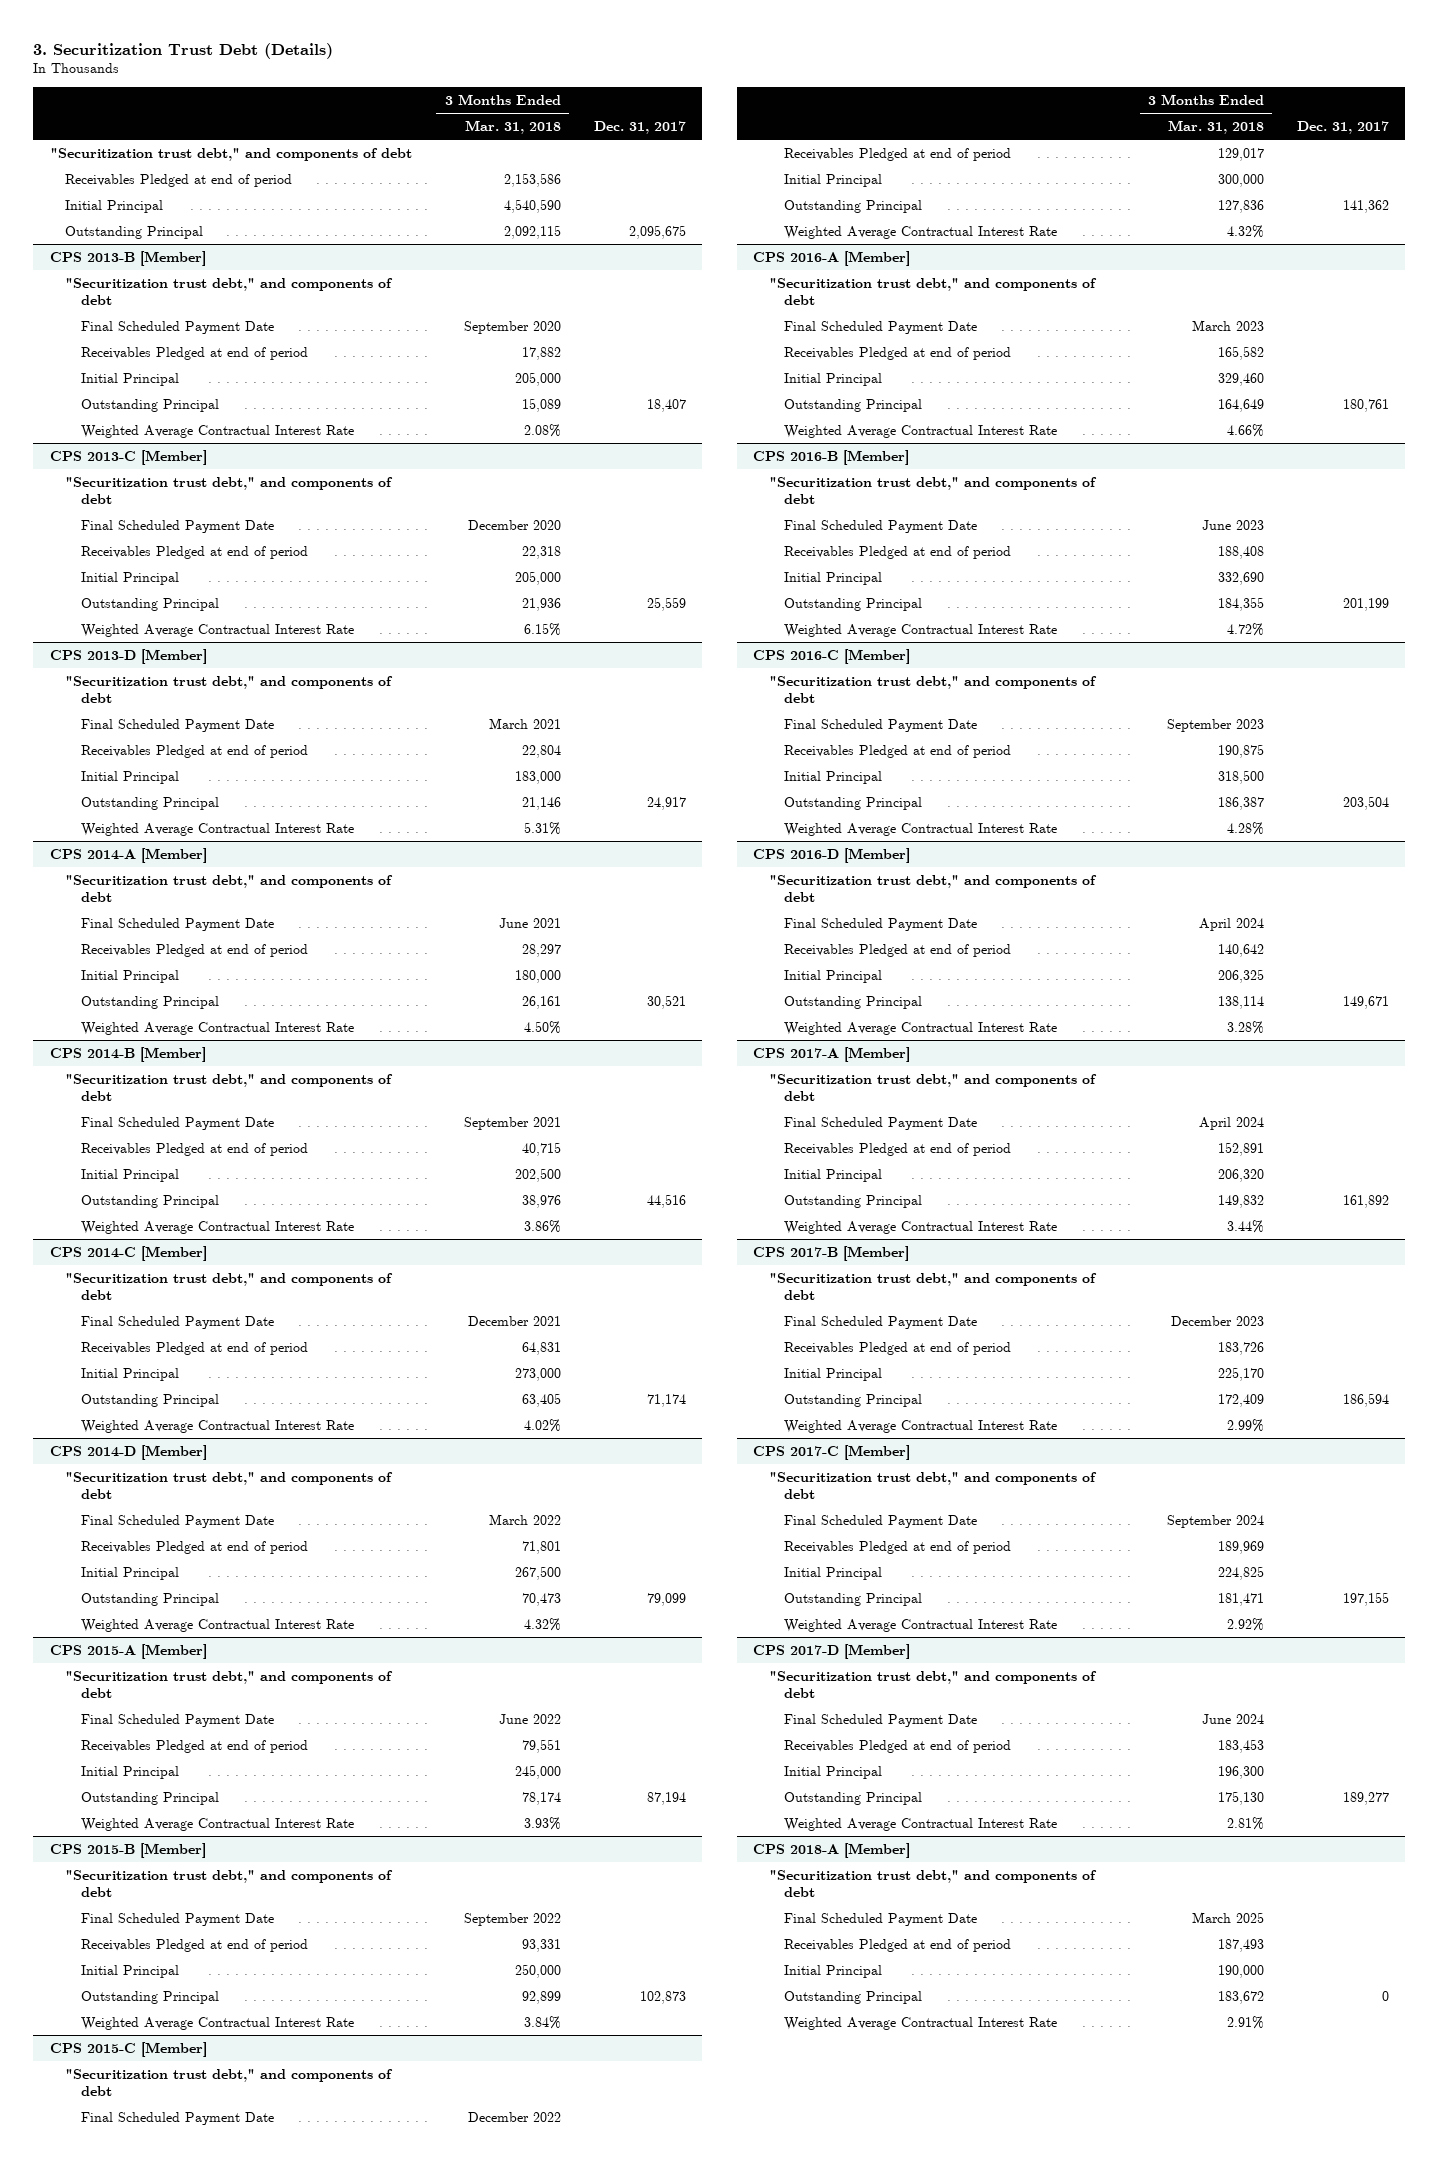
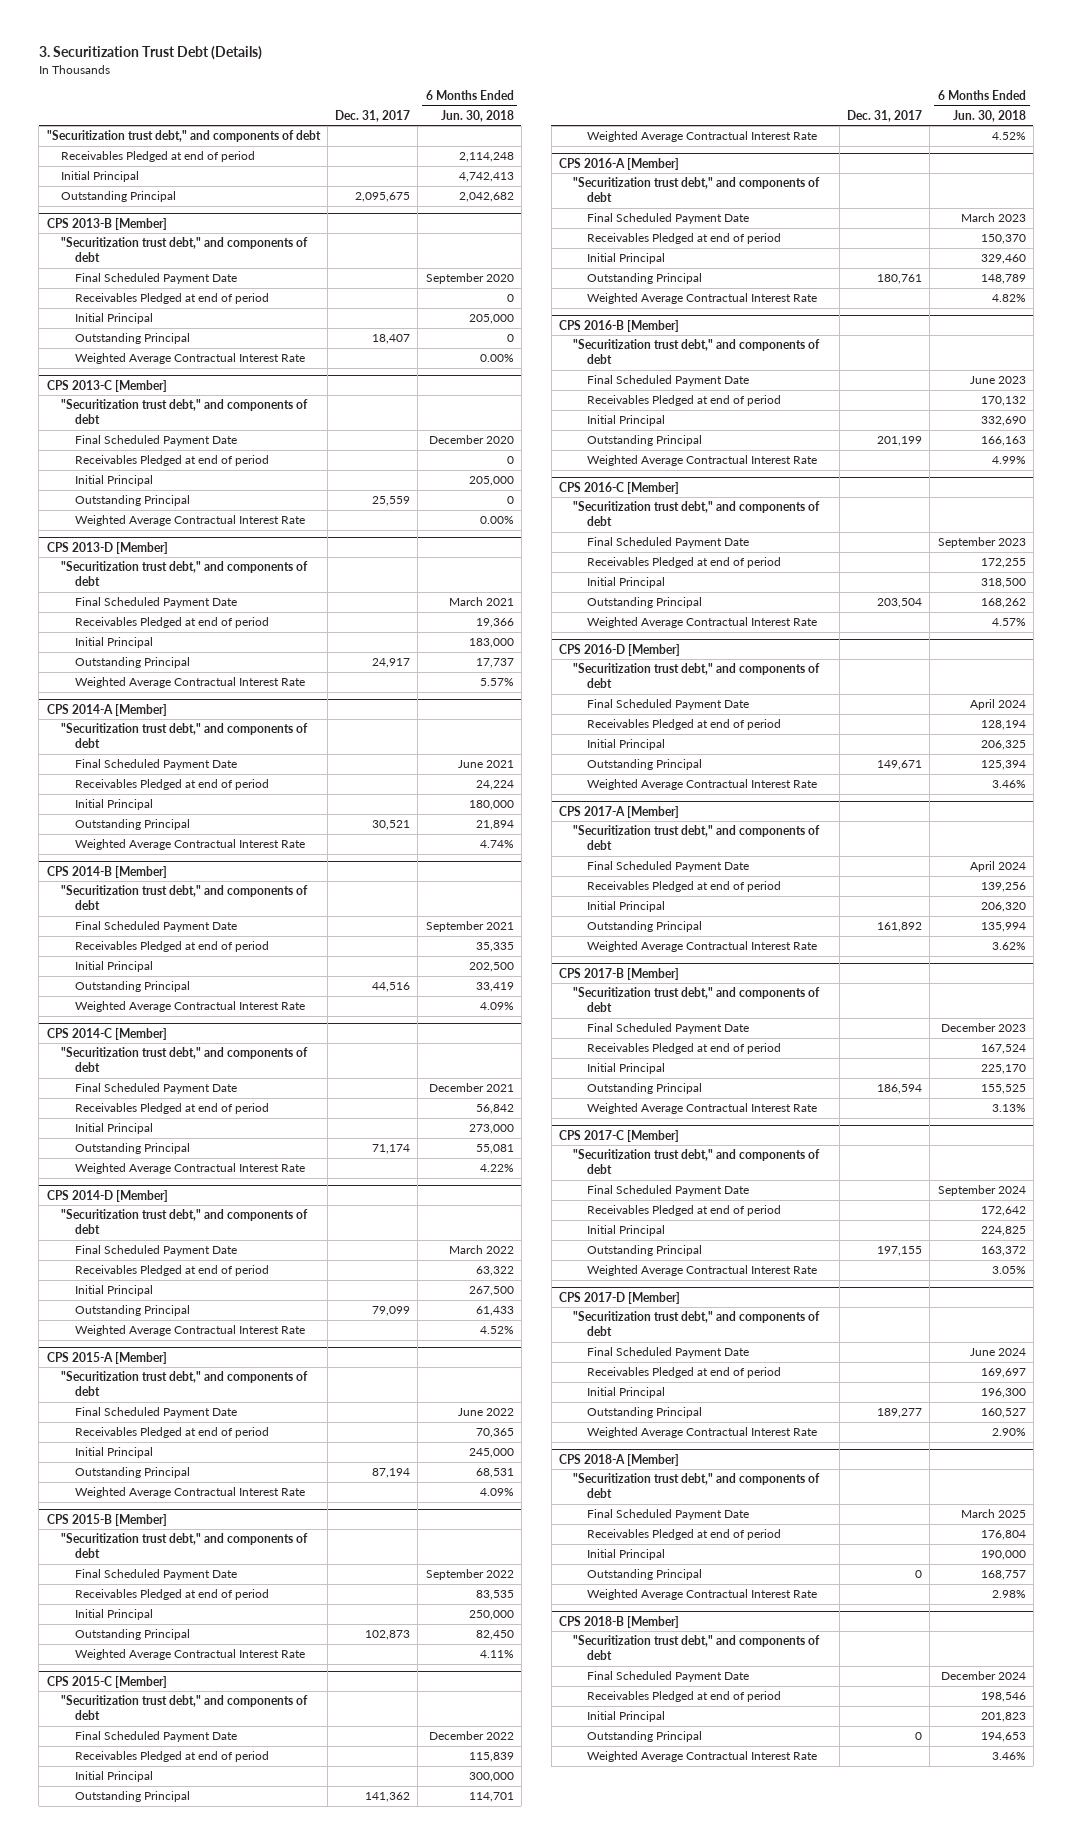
- | 3 Months Ended Mar. 31, 2018 | Dec. 31, 2017
+ | Dec. 31, 2017 | 6 Months Ended Jun. 30, 2018
+ CPS 2018-B [Member]
+ "Securitization trust debt," and components of debt
+ Final Scheduled Payment Date | | December 2024
+ Receivables Pledged at end of period | | 198,546
+ Initial Principal | | 201,823
+ Outstanding Principal | 0 | 194,653
+ Weighted Average Contractual Interest Rate | | 3.46%

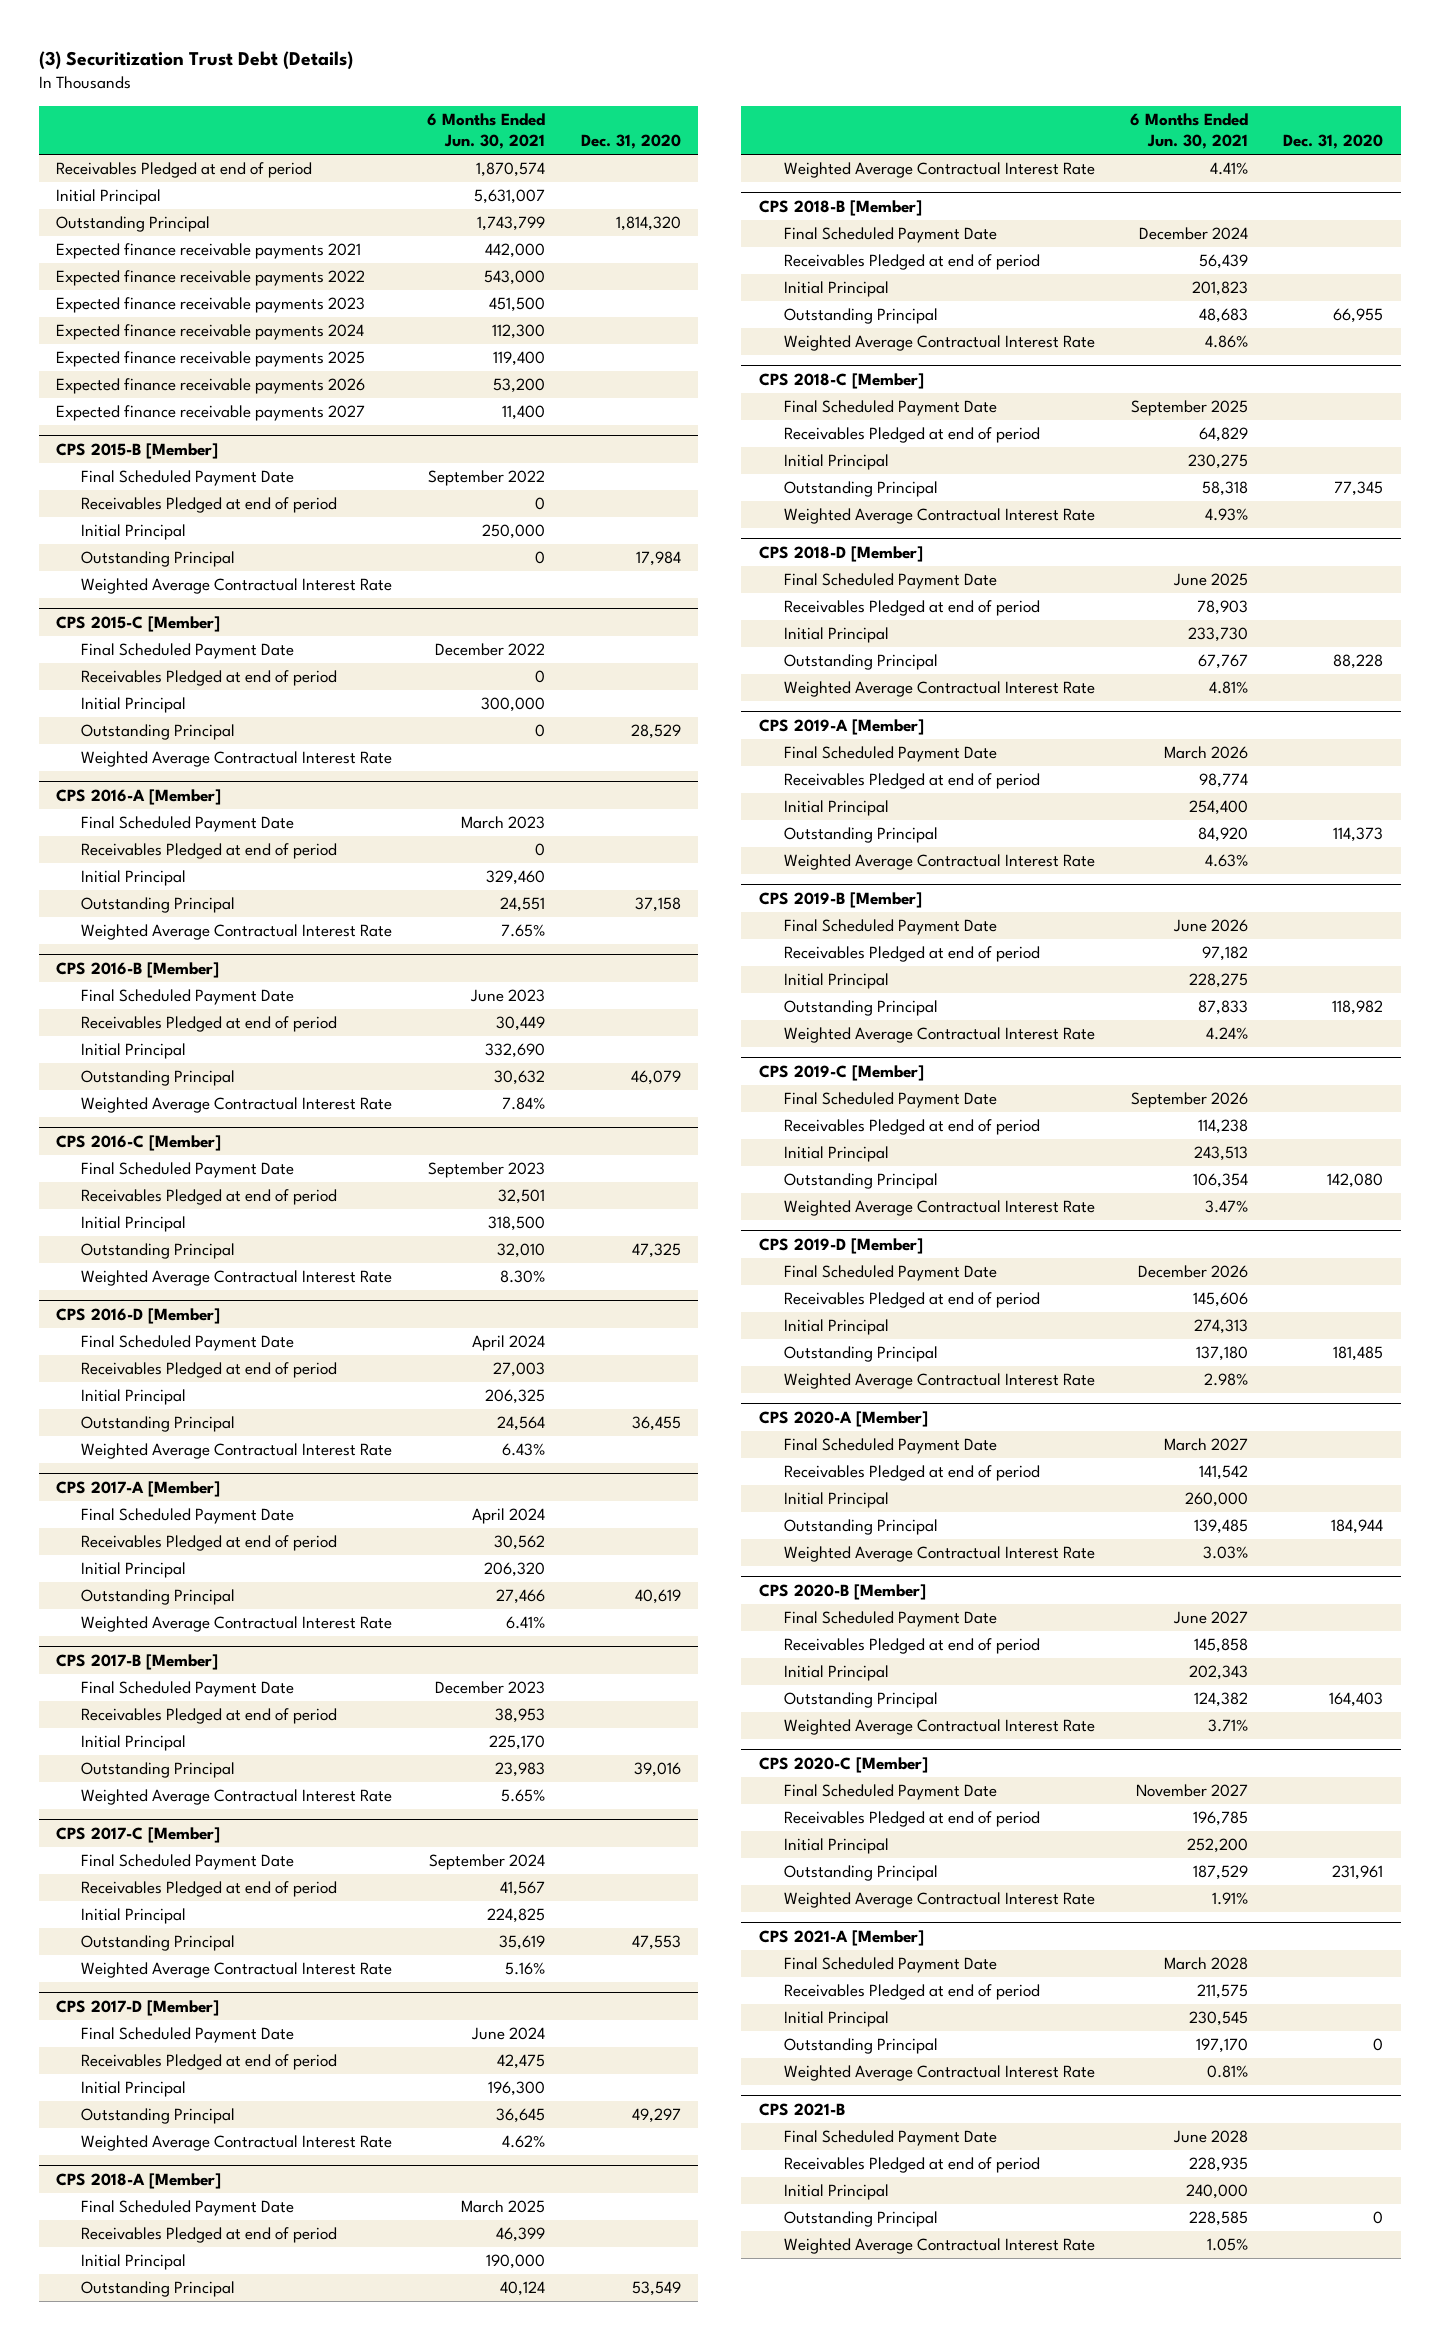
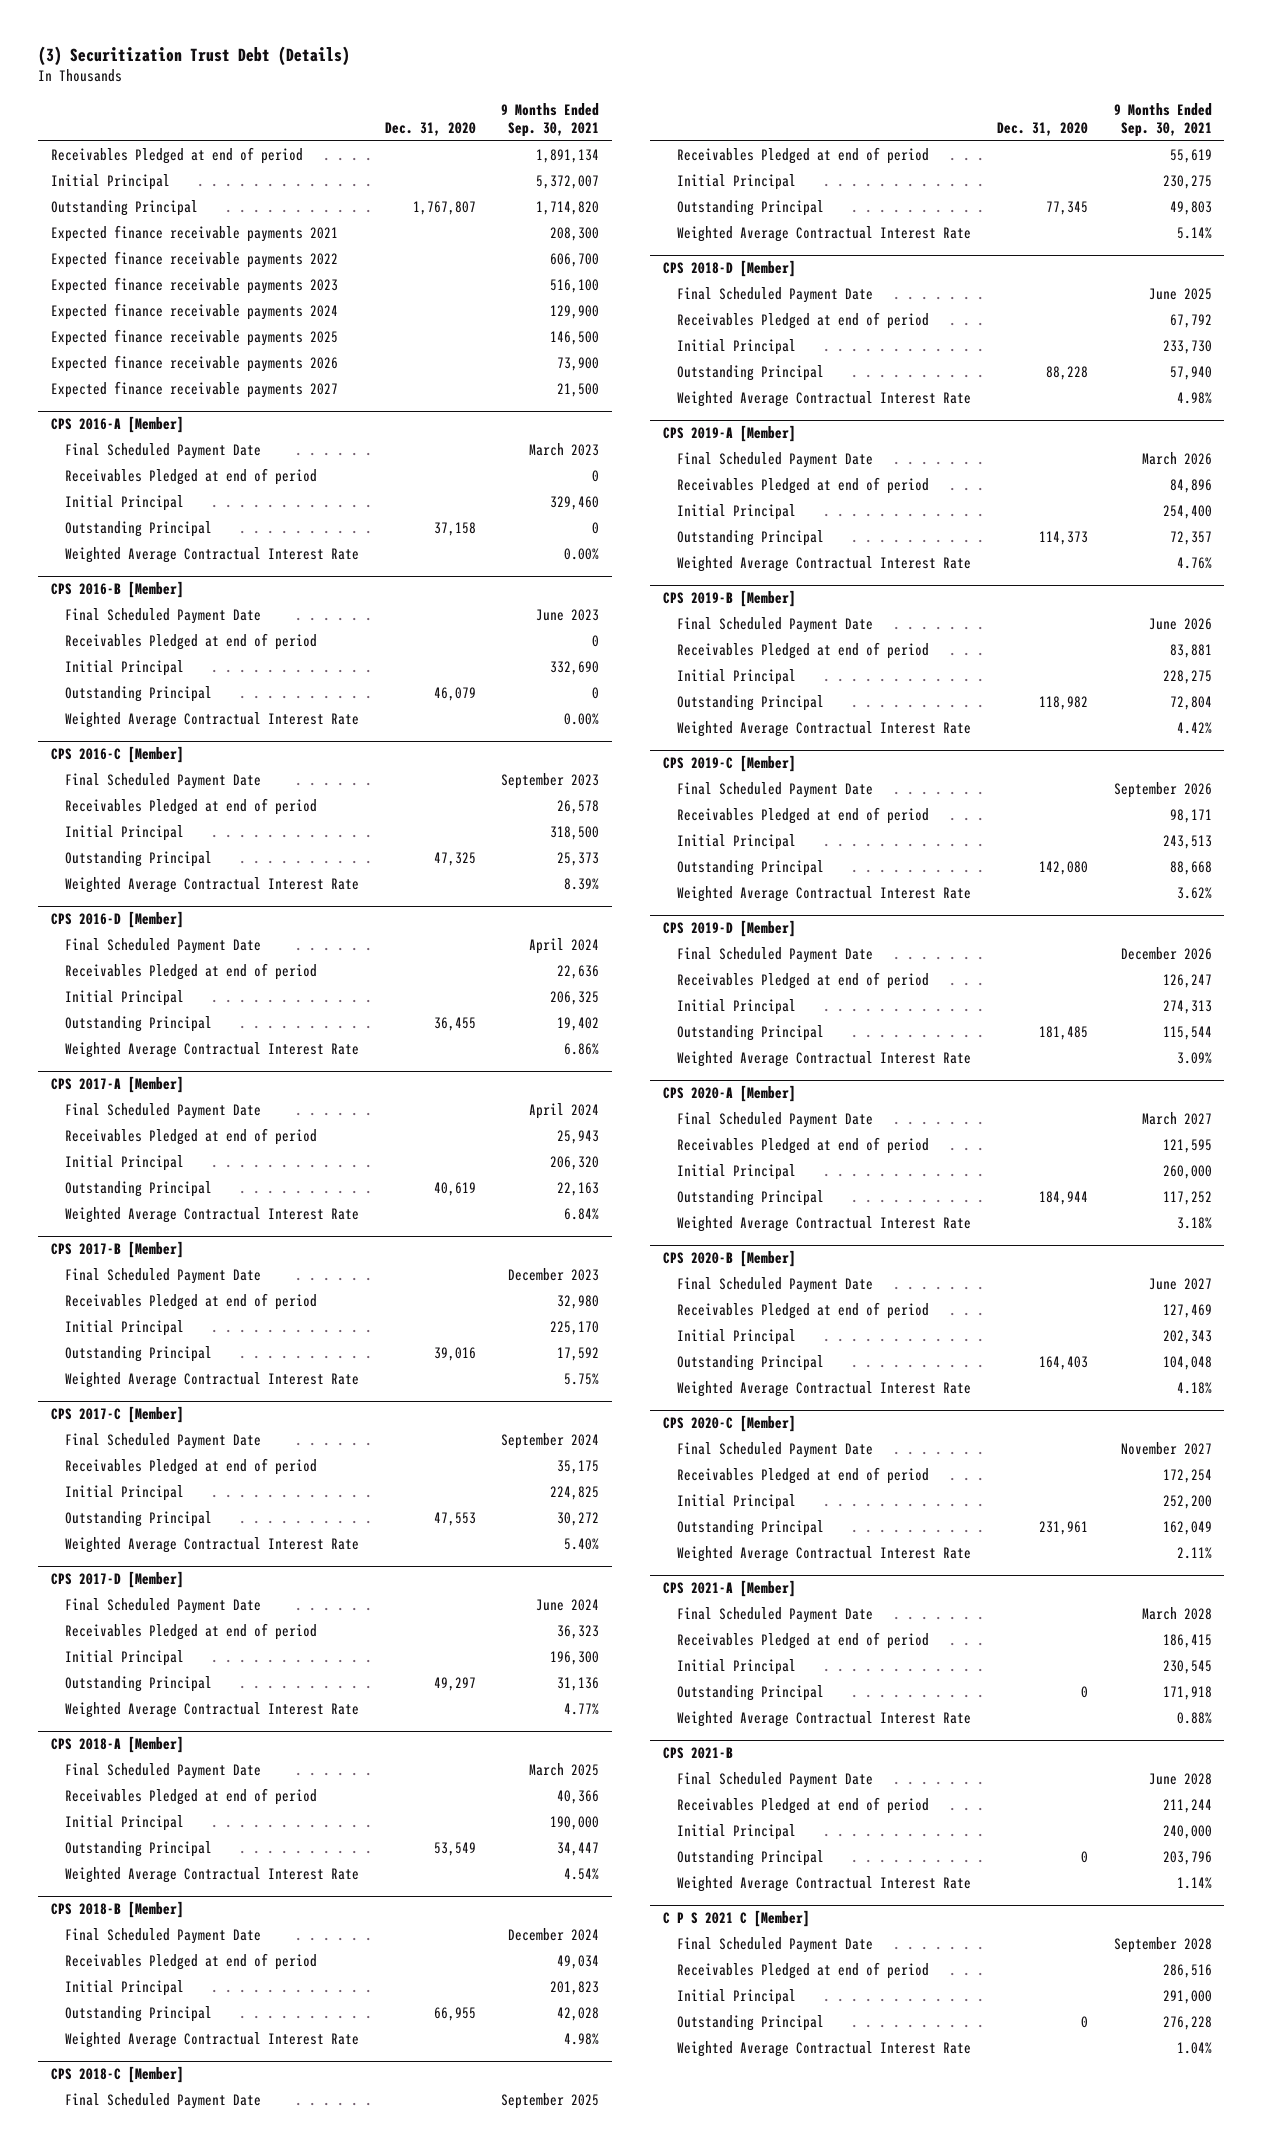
- | 6 Months Ended Jun. 30, 2021 | Dec. 31, 2020
+ | Dec. 31, 2020 | 9 Months Ended Sep. 30, 2021
- Outstanding Principal | 1,743,799 | 1,814,320
+ Outstanding Principal | 1,767,807 | 1,714,820
- CPS 2015-B [Member]
- Final Scheduled Payment Date | September 2022 |
- Receivables Pledged at end of period | 0 |
- Initial Principal | 250,000 |
- Outstanding Principal | 0 | 17,984
- Weighted Average Contractual Interest Rate
- CPS 2015-C [Member]
- Final Scheduled Payment Date | December 2022 |
- Receivables Pledged at end of period | 0 |
- Initial Principal | 300,000 |
- Outstanding Principal | 0 | 28,529
- Weighted Average Contractual Interest Rate
+ C P S 2021 C [Member]
+ Final Scheduled Payment Date | | September 2028
+ Receivables Pledged at end of period | | 286,516
+ Initial Principal | | 291,000
+ Outstanding Principal | 0 | 276,228
+ Weighted Average Contractual Interest Rate | | 1.04%

